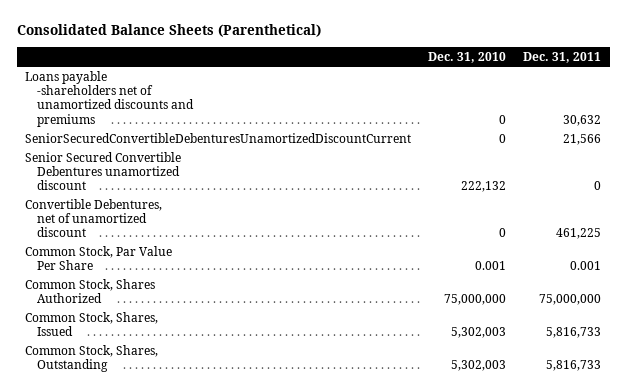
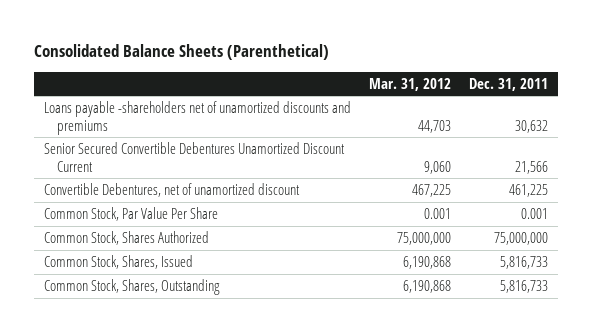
- | Dec. 31, 2010 | Dec. 31, 2011
+ | Mar. 31, 2012 | Dec. 31, 2011
- SeniorSecuredConvertibleDebenturesUnamortizedDiscountCurrent | 0 | 21,566
- Senior Secured Convertible Debentures unamortized discount | 222,132 | 0
+ Senior Secured Convertible Debentures Unamortized Discount Current | 9,060 | 21,566

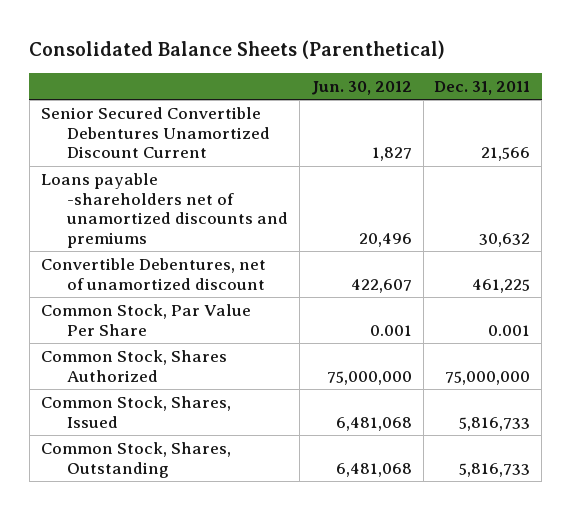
- | Mar. 31, 2012 | Dec. 31, 2011
+ | Jun. 30, 2012 | Dec. 31, 2011
moved down: Loans payable -shareholders net of unamortized discounts and premiums | 20,496 | 30,632

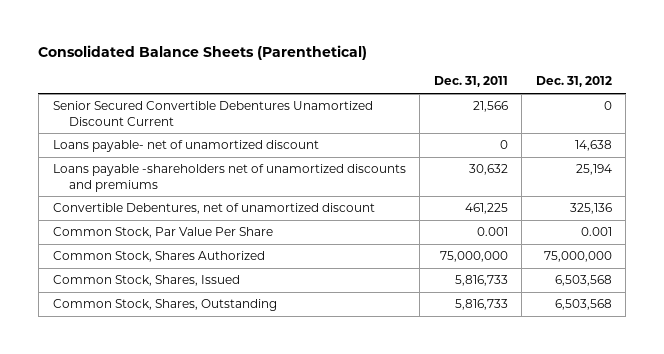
- | Jun. 30, 2012 | Dec. 31, 2011
+ | Dec. 31, 2011 | Dec. 31, 2012
+ Loans payable- net of unamortized discount | 0 | 14,638

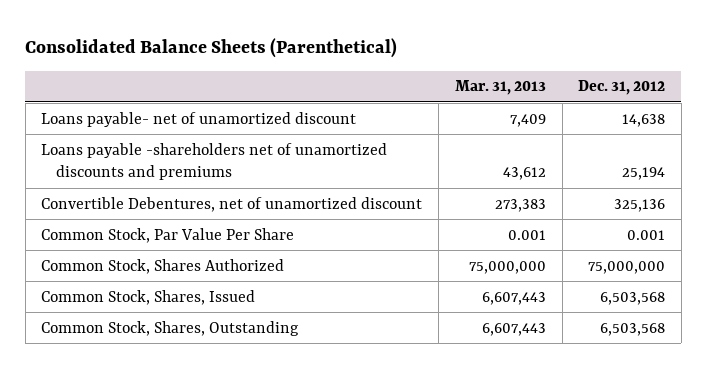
- | Dec. 31, 2011 | Dec. 31, 2012
+ | Mar. 31, 2013 | Dec. 31, 2012
- Senior Secured Convertible Debentures Unamortized Discount Current | 21,566 | 0

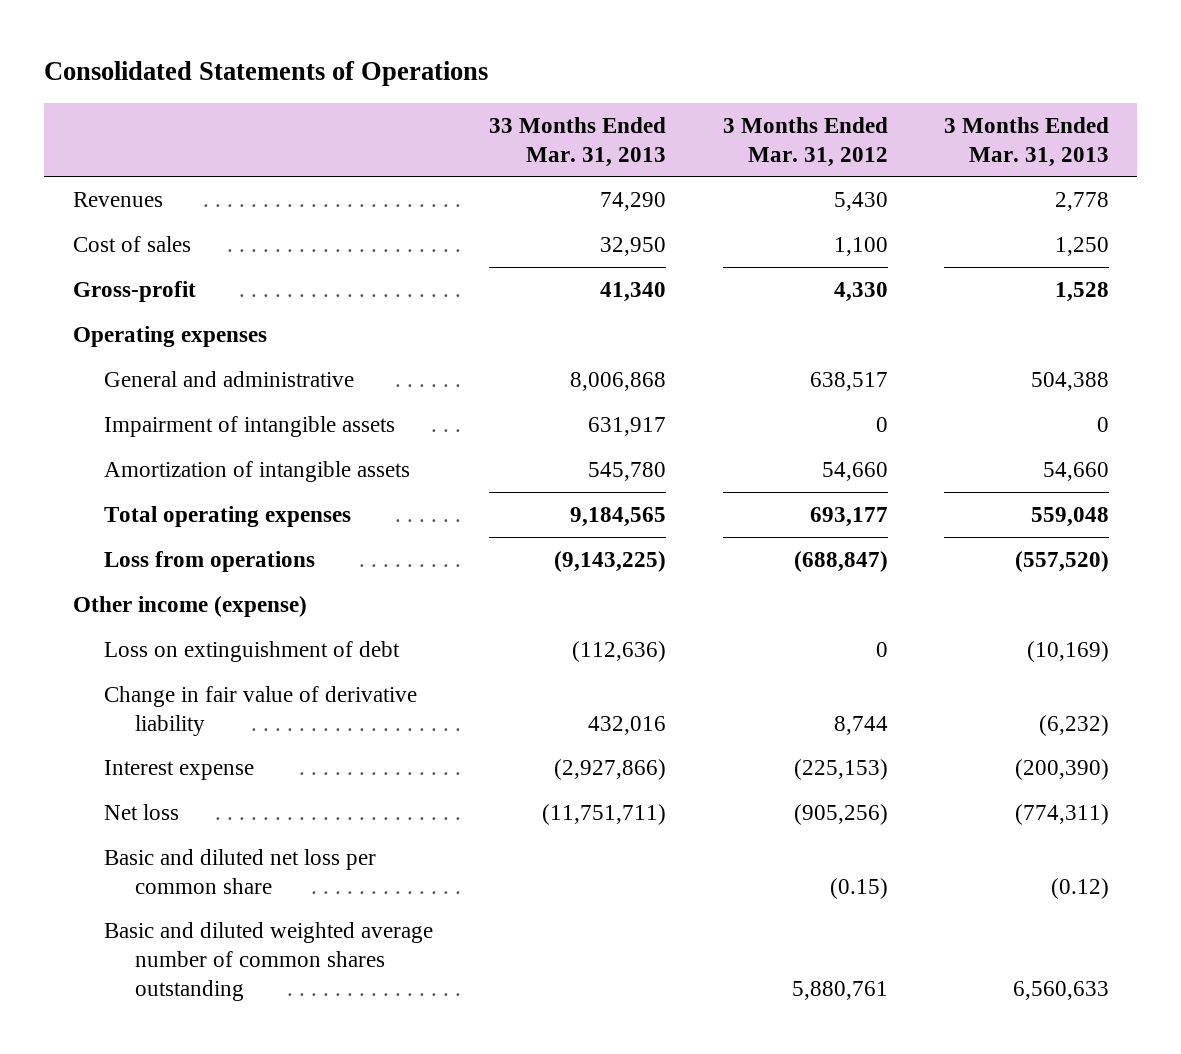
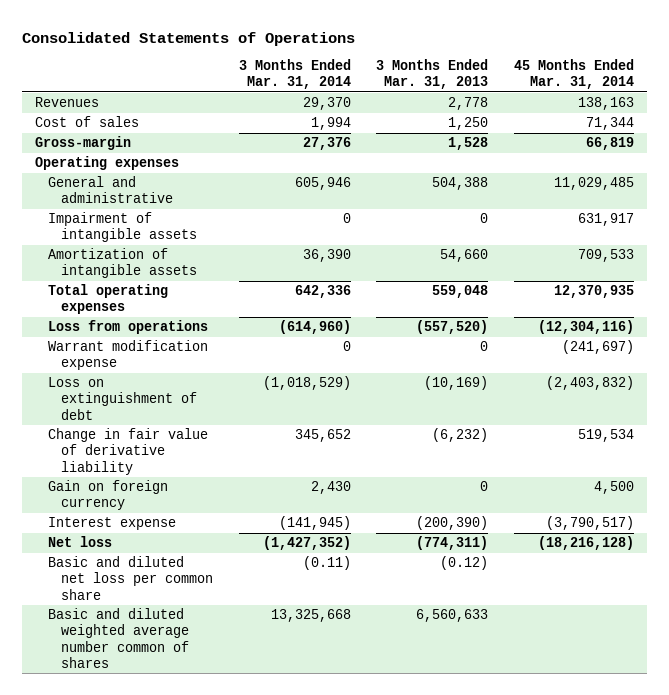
- | 33 Months Ended Mar. 31, 2013 | 3 Months Ended Mar. 31, 2012 | 3 Months Ended Mar. 31, 2013
+ | 3 Months Ended Mar. 31, 2014 | 3 Months Ended Mar. 31, 2013 | 45 Months Ended Mar. 31, 2014
- Gross-profit | 41,340 | 4,330 | 1,528
+ Gross-margin | 27,376 | 1,528 | 66,819
- Other income (expense)
+ Warrant modification expense | 0 | 0 | (241,697)
+ Gain on foreign currency | 2,430 | 0 | 4,500
- Basic and diluted weighted average number of common shares outstanding | | 5,880,761 | 6,560,633
+ Basic and diluted weighted average number common of shares | 13,325,668 | 6,560,633 |

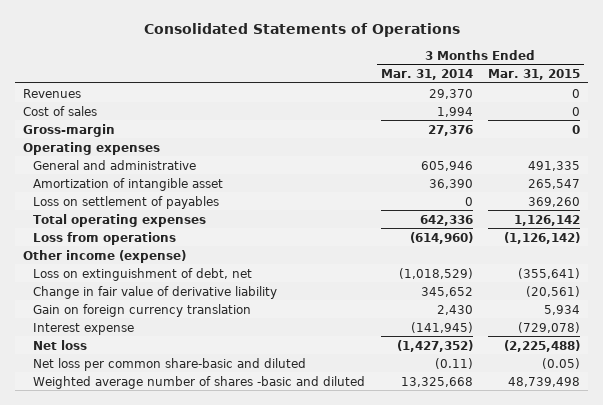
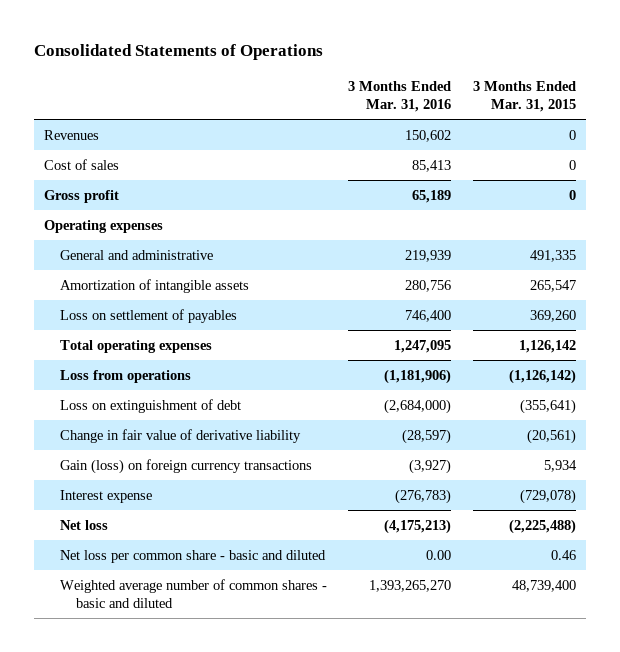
- | 3 Months Ended Mar. 31, 2014 | 3 Months Ended Mar. 31, 2015
+ | 3 Months Ended Mar. 31, 2016 | 3 Months Ended Mar. 31, 2015
- Gross-margin | 27,376 | 0
+ Gross profit | 65,189 | 0
- Amortization of intangible asset | 36,390 | 265,547
+ Amortization of intangible assets | 280,756 | 265,547
- Other income (expense)
- Loss on extinguishment of debt, net | (1,018,529) | (355,641)
+ Loss on extinguishment of debt | (2,684,000) | (355,641)
- Gain on foreign currency translation | 2,430 | 5,934
+ Gain (loss) on foreign currency transactions | (3,927) | 5,934
- Net loss per common share-basic and diluted | (0.11) | (0.05)
- Weighted average number of shares -basic and diluted | 13,325,668 | 48,739,498
+ Net loss per common share - basic and diluted | 0.00 | 0.46
+ Weighted average number of common shares - basic and diluted | 1,393,265,270 | 48,739,400

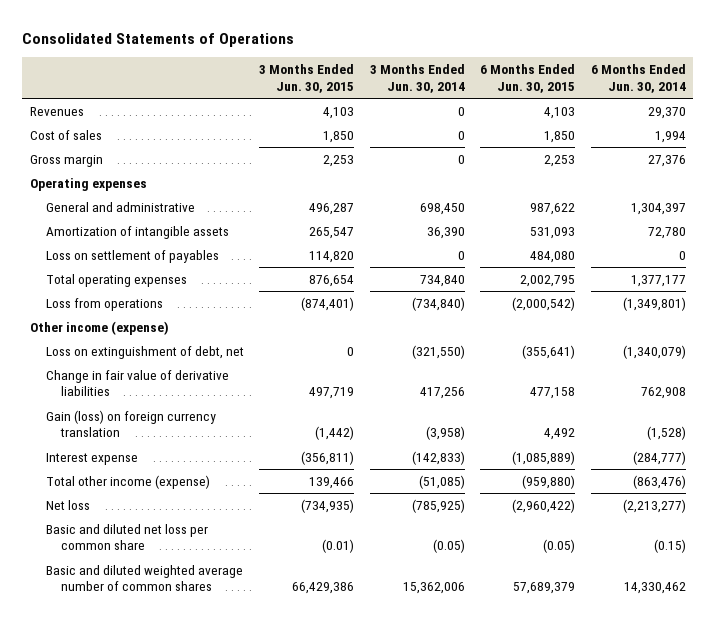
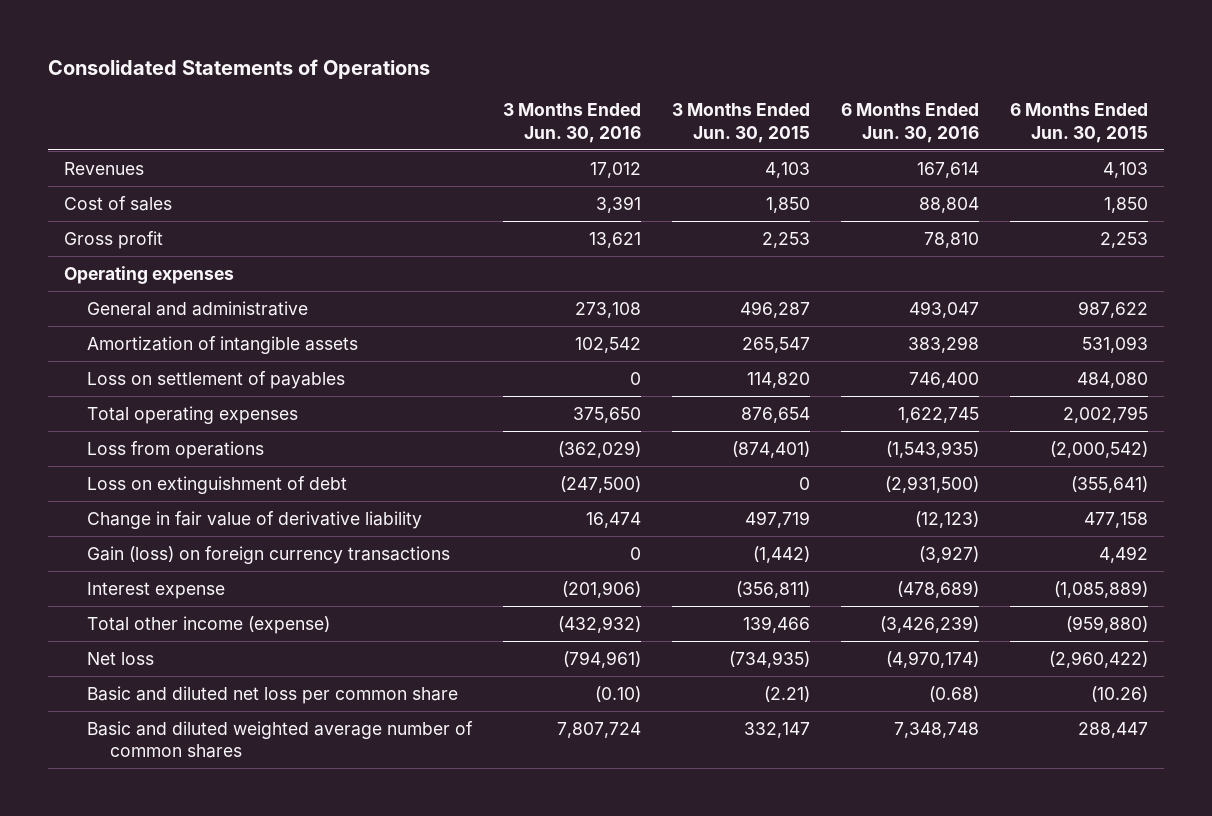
- | 3 Months Ended Jun. 30, 2015 | 3 Months Ended Jun. 30, 2014 | 6 Months Ended Jun. 30, 2015 | 6 Months Ended Jun. 30, 2014
+ | 3 Months Ended Jun. 30, 2016 | 3 Months Ended Jun. 30, 2015 | 6 Months Ended Jun. 30, 2016 | 6 Months Ended Jun. 30, 2015
- Gross margin | 2,253 | 0 | 2,253 | 27,376
+ Gross profit | 13,621 | 2,253 | 78,810 | 2,253
- Other income (expense)
- Loss on extinguishment of debt, net | 0 | (321,550) | (355,641) | (1,340,079)
- Change in fair value of derivative liabilities | 497,719 | 417,256 | 477,158 | 762,908
- Gain (loss) on foreign currency translation | (1,442) | (3,958) | 4,492 | (1,528)
+ Loss on extinguishment of debt | (247,500) | 0 | (2,931,500) | (355,641)
+ Change in fair value of derivative liability | 16,474 | 497,719 | (12,123) | 477,158
+ Gain (loss) on foreign currency transactions | 0 | (1,442) | (3,927) | 4,492
- Basic and diluted net loss per common share | (0.01) | (0.05) | (0.05) | (0.15)
- Basic and diluted weighted average number of common shares | 66,429,386 | 15,362,006 | 57,689,379 | 14,330,462
+ Basic and diluted net loss per common share | (0.10) | (2.21) | (0.68) | (10.26)
+ Basic and diluted weighted average number of common shares | 7,807,724 | 332,147 | 7,348,748 | 288,447

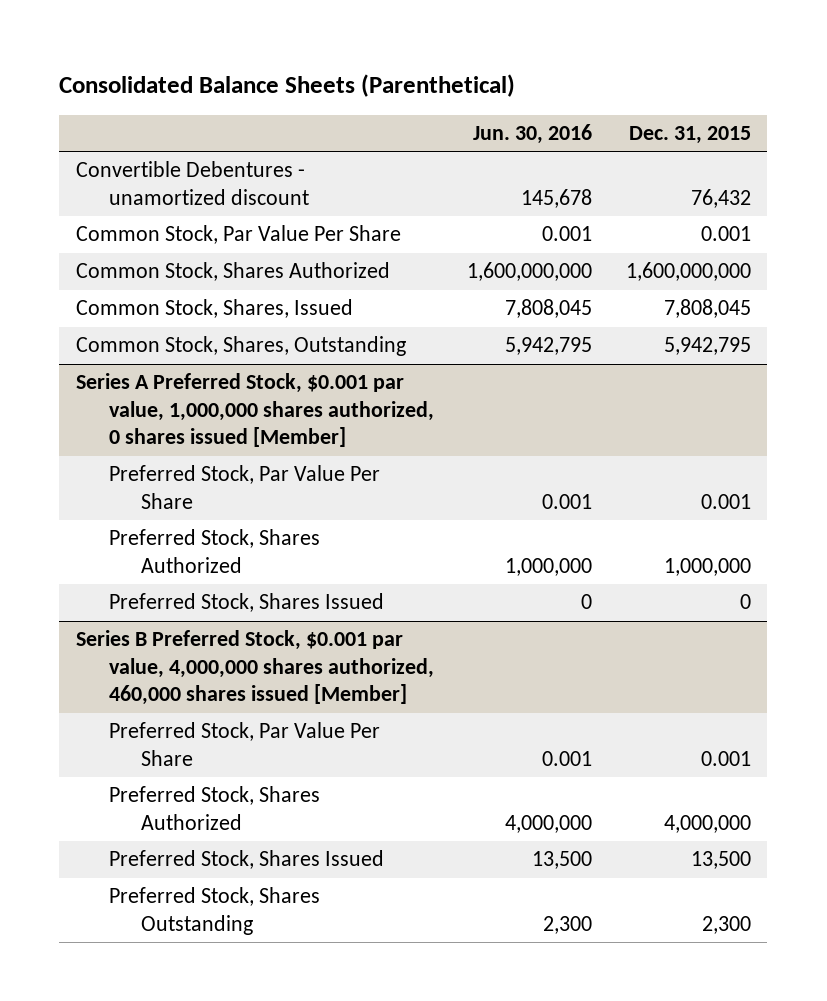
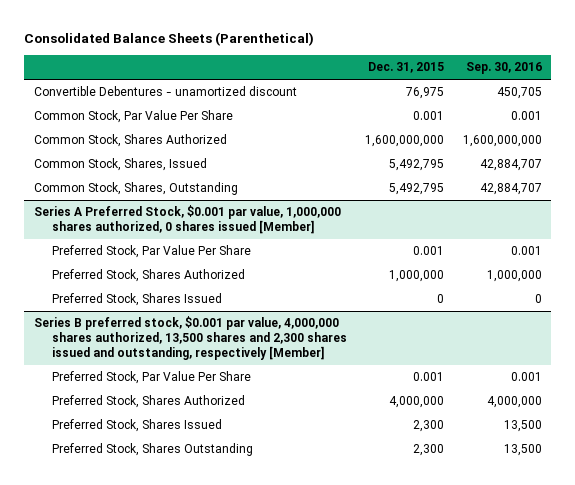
- | Jun. 30, 2016 | Dec. 31, 2015
+ | Dec. 31, 2015 | Sep. 30, 2016
- Convertible Debentures - unamortized discount | 145,678 | 76,432
+ Convertible Debentures - unamortized discount | 76,975 | 450,705
- Common Stock, Shares, Issued | 7,808,045 | 7,808,045
- Common Stock, Shares, Outstanding | 5,942,795 | 5,942,795
+ Common Stock, Shares, Issued | 5,492,795 | 42,884,707
+ Common Stock, Shares, Outstanding | 5,492,795 | 42,884,707
- Series B Preferred Stock, $0.001 par value, 4,000,000 shares authorized, 460,000 shares issued [Member]
+ Series B preferred stock, $0.001 par value, 4,000,000 shares authorized, 13,500 shares and 2,300 shares issued and outstanding, respectively [Member]
- Preferred Stock, Shares Issued | 13,500 | 13,500
+ Preferred Stock, Shares Issued | 2,300 | 13,500

